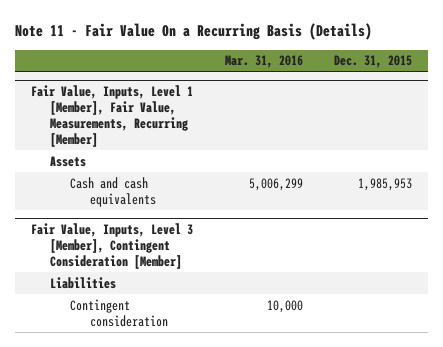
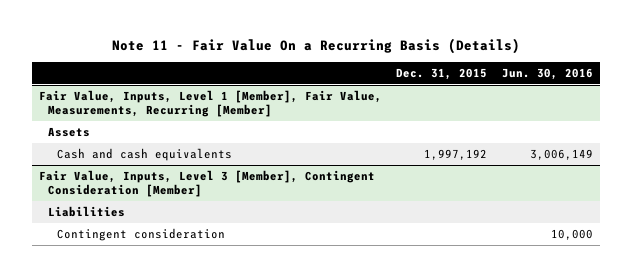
- | Mar. 31, 2016 | Dec. 31, 2015
+ | Dec. 31, 2015 | Jun. 30, 2016
@ Fair Value, Inputs, Level 1 [Member], Fair Value, Measurements, Recurring [Member]
- Cash and cash equivalents | 5,006,299 | 1,985,953
+ Cash and cash equivalents | 1,997,192 | 3,006,149

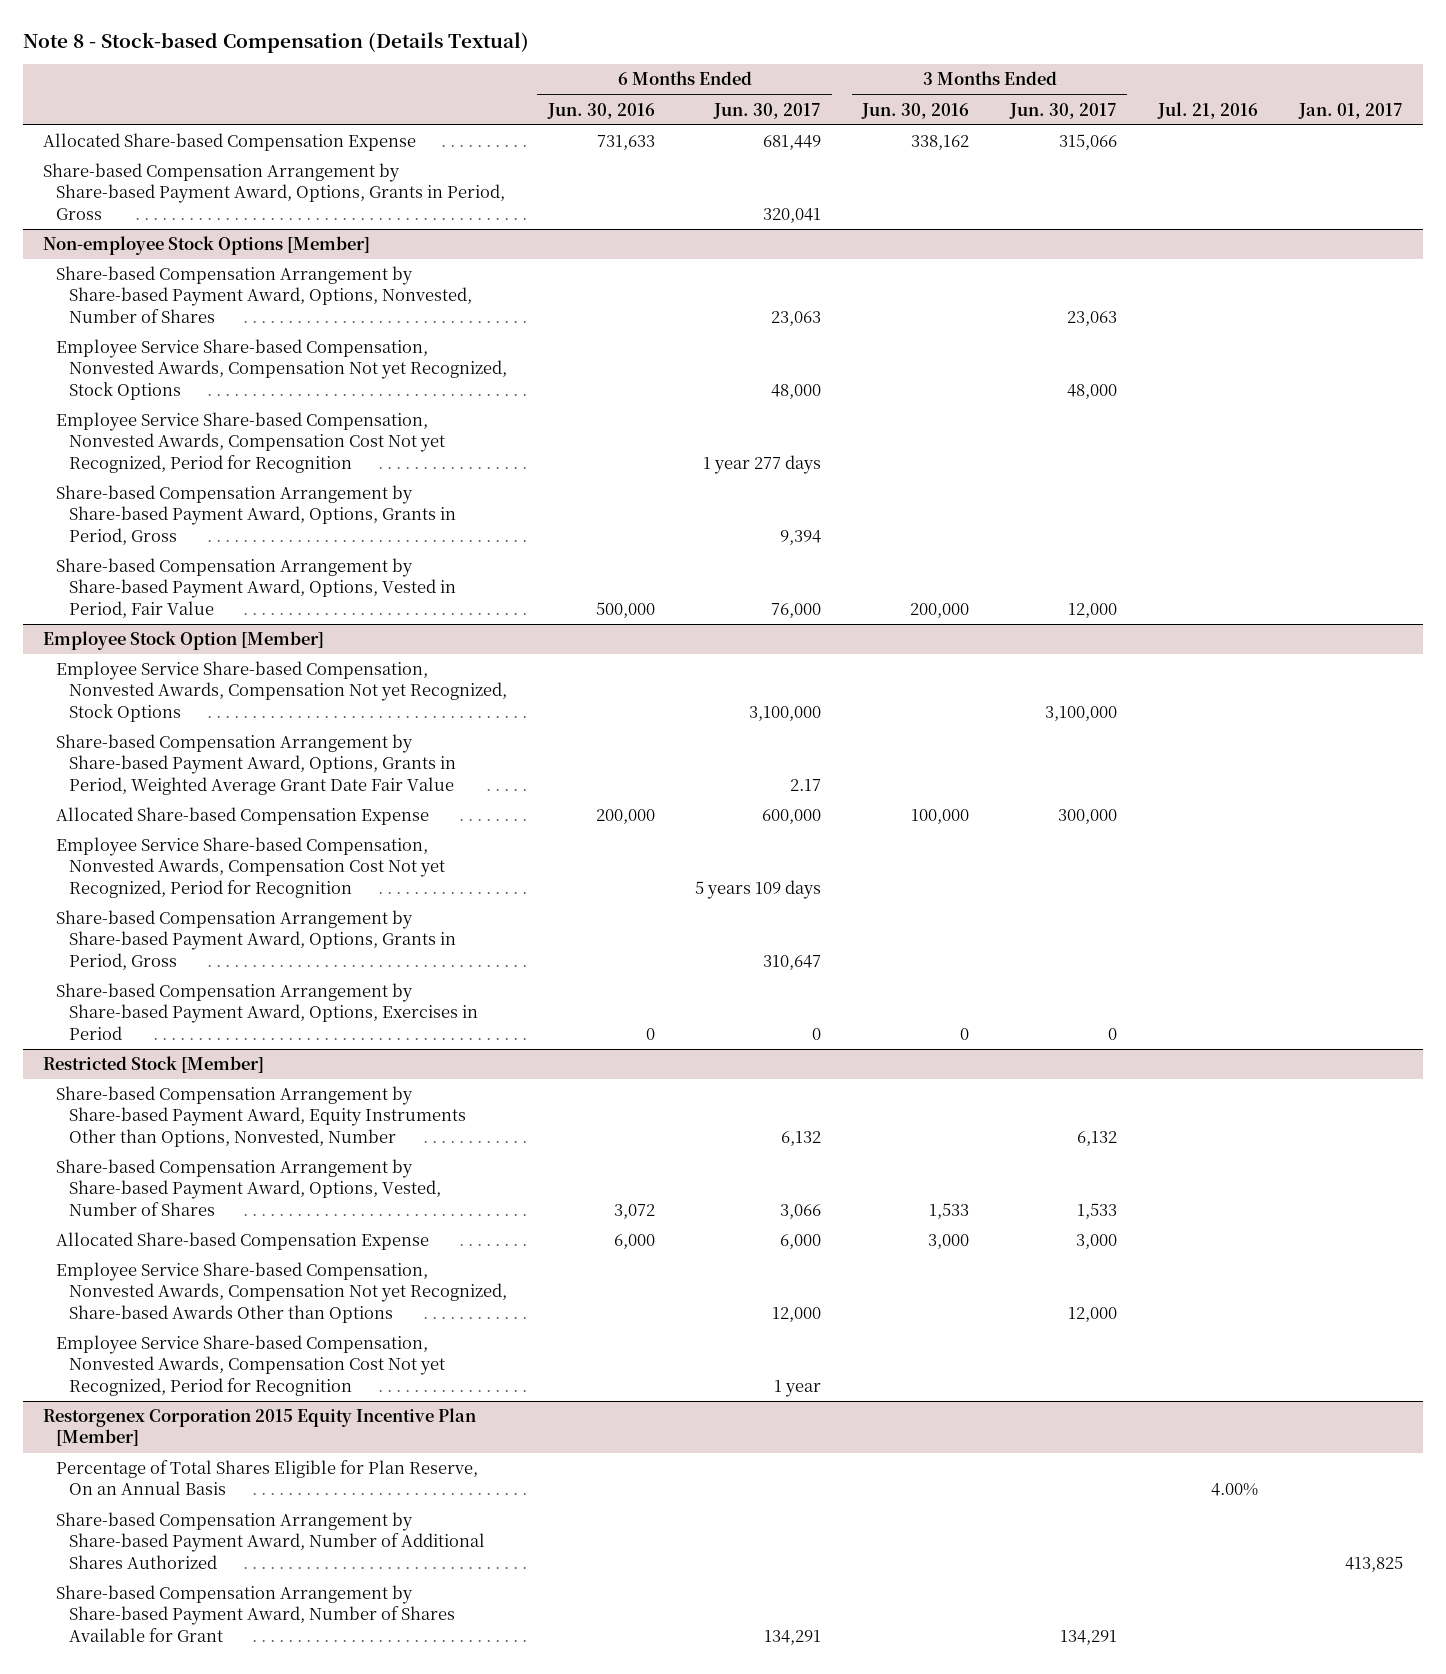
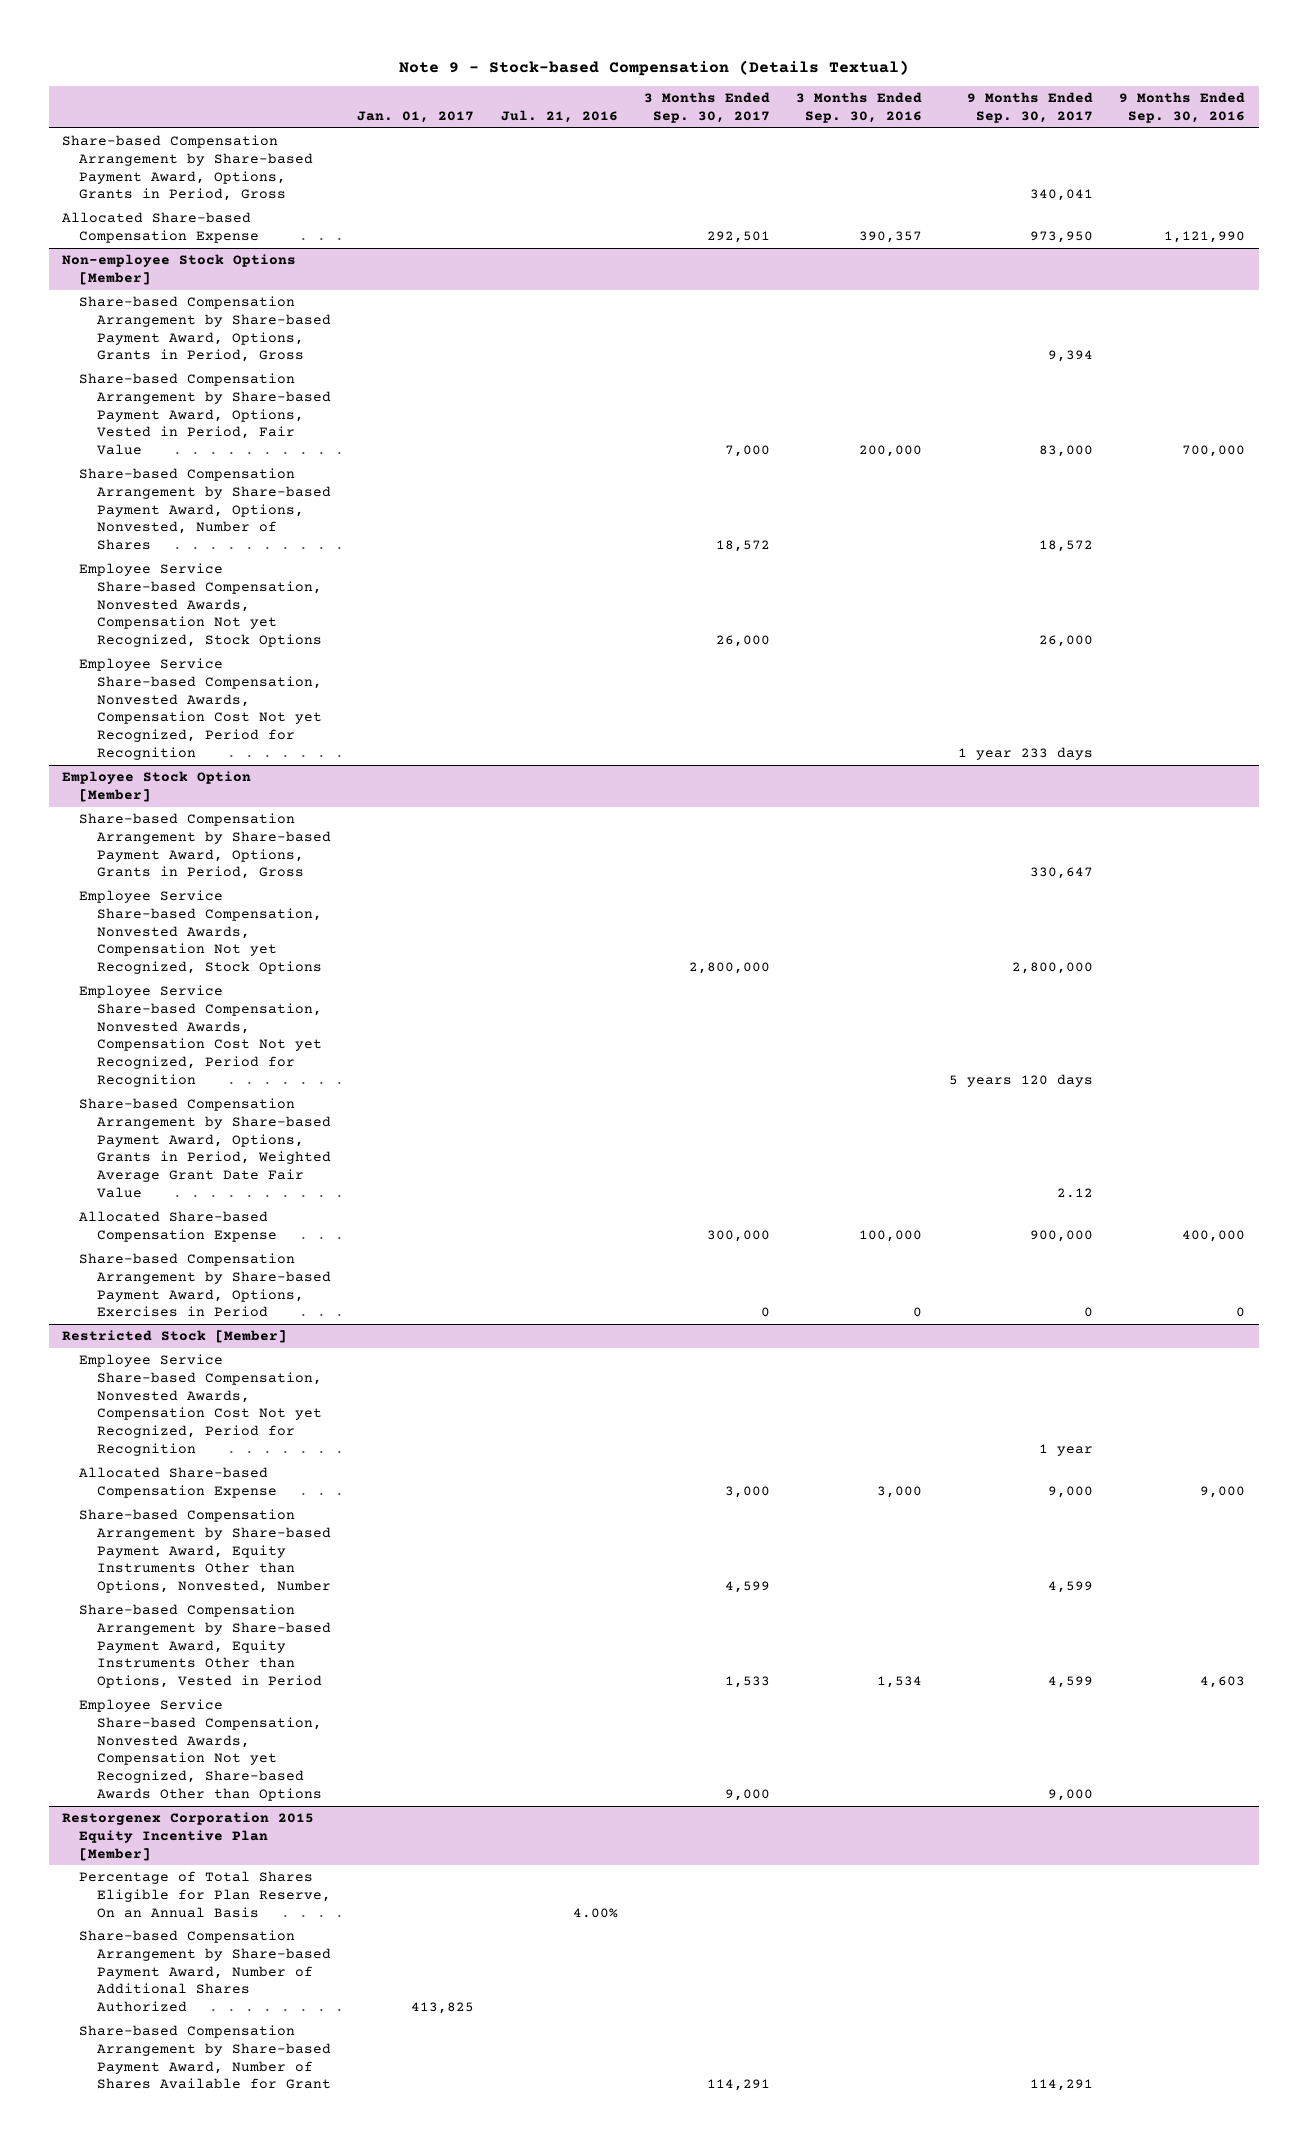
- Note 8 - Stock-based Compensation (Details Textual)
+ Note 9 - Stock-based Compensation (Details Textual)
- | 6 Months Ended Jun. 30, 2016 | 6 Months Ended Jun. 30, 2017 | 3 Months Ended Jun. 30, 2016 | 3 Months Ended Jun. 30, 2017 | Jul. 21, 2016 | Jan. 01, 2017
+ | Jan. 01, 2017 | Jul. 21, 2016 | 3 Months Ended Sep. 30, 2017 | 3 Months Ended Sep. 30, 2016 | 9 Months Ended Sep. 30, 2017 | 9 Months Ended Sep. 30, 2016
moved down: Allocated Share-based Compensation Expense | | | 292,501 | 390,357 | 973,950 | 1,121,990
@ Non-employee Stock Options [Member]
moved up: Share-based Compensation Arrangement by Share-based Payment Award, Options, Grants in Period, Gross | | | | | 9,394 |
moved up: Share-based Compensation Arrangement by Share-based Payment Award, Options, Vested in Period, Fair Value | | | 7,000 | 200,000 | 83,000 | 700,000
@ Employee Stock Option [Member]
moved up: Share-based Compensation Arrangement by Share-based Payment Award, Options, Grants in Period, Gross | | | | | 330,647 |
moved up: Employee Service Share-based Compensation, Nonvested Awards, Compensation Cost Not yet Recognized, Period for Recognition | | | | | 5 years 120 days |
@ Restricted Stock [Member]
- Share-based Compensation Arrangement by Share-based Payment Award, Options, Vested, Number of Shares | 3,072 | 3,066 | 1,533 | 1,533 | |
moved up: Employee Service Share-based Compensation, Nonvested Awards, Compensation Cost Not yet Recognized, Period for Recognition | | | | | 1 year |
moved down: Share-based Compensation Arrangement by Share-based Payment Award, Equity Instruments Other than Options, Nonvested, Number | | | 4,599 | | 4,599 |
+ Share-based Compensation Arrangement by Share-based Payment Award, Equity Instruments Other than Options, Vested in Period | | | 1,533 | 1,534 | 4,599 | 4,603

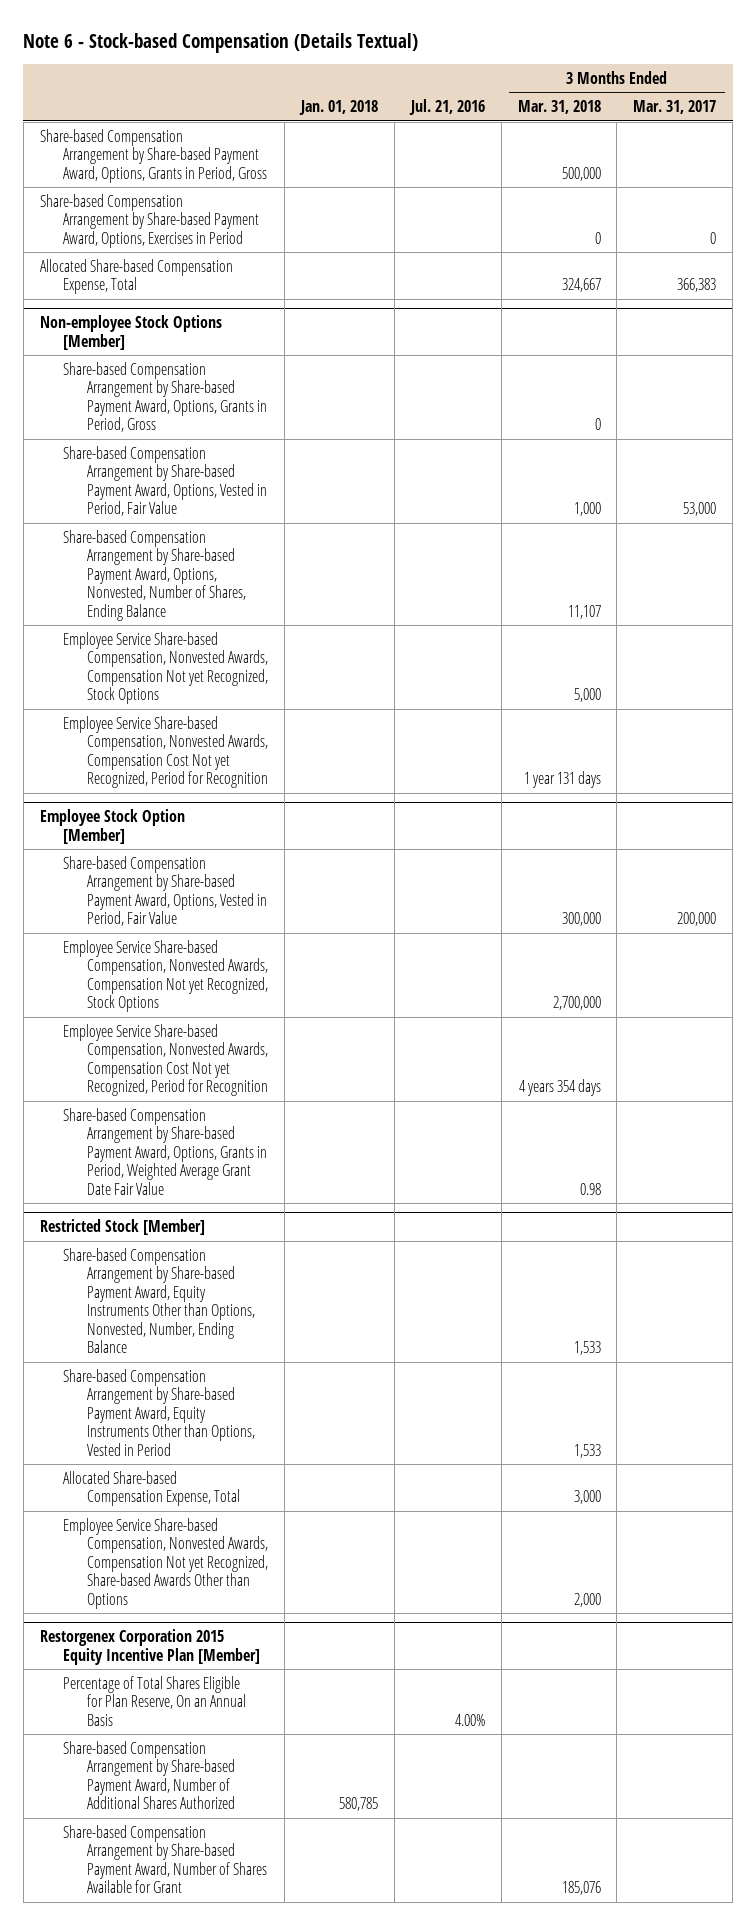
- Note 9 - Stock-based Compensation (Details Textual)
+ Note 6 - Stock-based Compensation (Details Textual)
- | Jan. 01, 2017 | Jul. 21, 2016 | 3 Months Ended Sep. 30, 2017 | 3 Months Ended Sep. 30, 2016 | 9 Months Ended Sep. 30, 2017 | 9 Months Ended Sep. 30, 2016
+ | Jan. 01, 2018 | Jul. 21, 2016 | 3 Months Ended Mar. 31, 2018 | 3 Months Ended Mar. 31, 2017
- Allocated Share-based Compensation Expense | | | 292,501 | 390,357 | 973,950 | 1,121,990
+ Share-based Compensation Arrangement by Share-based Payment Award, Options, Exercises in Period | | | 0 | 0
+ Allocated Share-based Compensation Expense, Total | | | 324,667 | 366,383
@ Non-employee Stock Options [Member]
- Share-based Compensation Arrangement by Share-based Payment Award, Options, Nonvested, Number of Shares | | | 18,572 | | 18,572 |
+ Share-based Compensation Arrangement by Share-based Payment Award, Options, Nonvested, Number of Shares, Ending Balance | | | 11,107 |
@ Employee Stock Option [Member]
- Share-based Compensation Arrangement by Share-based Payment Award, Options, Grants in Period, Gross | | | | | 330,647 |
+ Share-based Compensation Arrangement by Share-based Payment Award, Options, Vested in Period, Fair Value | | | 300,000 | 200,000
- Allocated Share-based Compensation Expense | | | 300,000 | 100,000 | 900,000 | 400,000
- Share-based Compensation Arrangement by Share-based Payment Award, Options, Exercises in Period | | | 0 | 0 | 0 | 0
@ Restricted Stock [Member]
- Employee Service Share-based Compensation, Nonvested Awards, Compensation Cost Not yet Recognized, Period for Recognition | | | | | 1 year |
- Allocated Share-based Compensation Expense | | | 3,000 | 3,000 | 9,000 | 9,000
- Share-based Compensation Arrangement by Share-based Payment Award, Equity Instruments Other than Options, Nonvested, Number | | | 4,599 | | 4,599 |
+ Share-based Compensation Arrangement by Share-based Payment Award, Equity Instruments Other than Options, Nonvested, Number, Ending Balance | | | 1,533 |
+ Allocated Share-based Compensation Expense, Total | | | 3,000 |

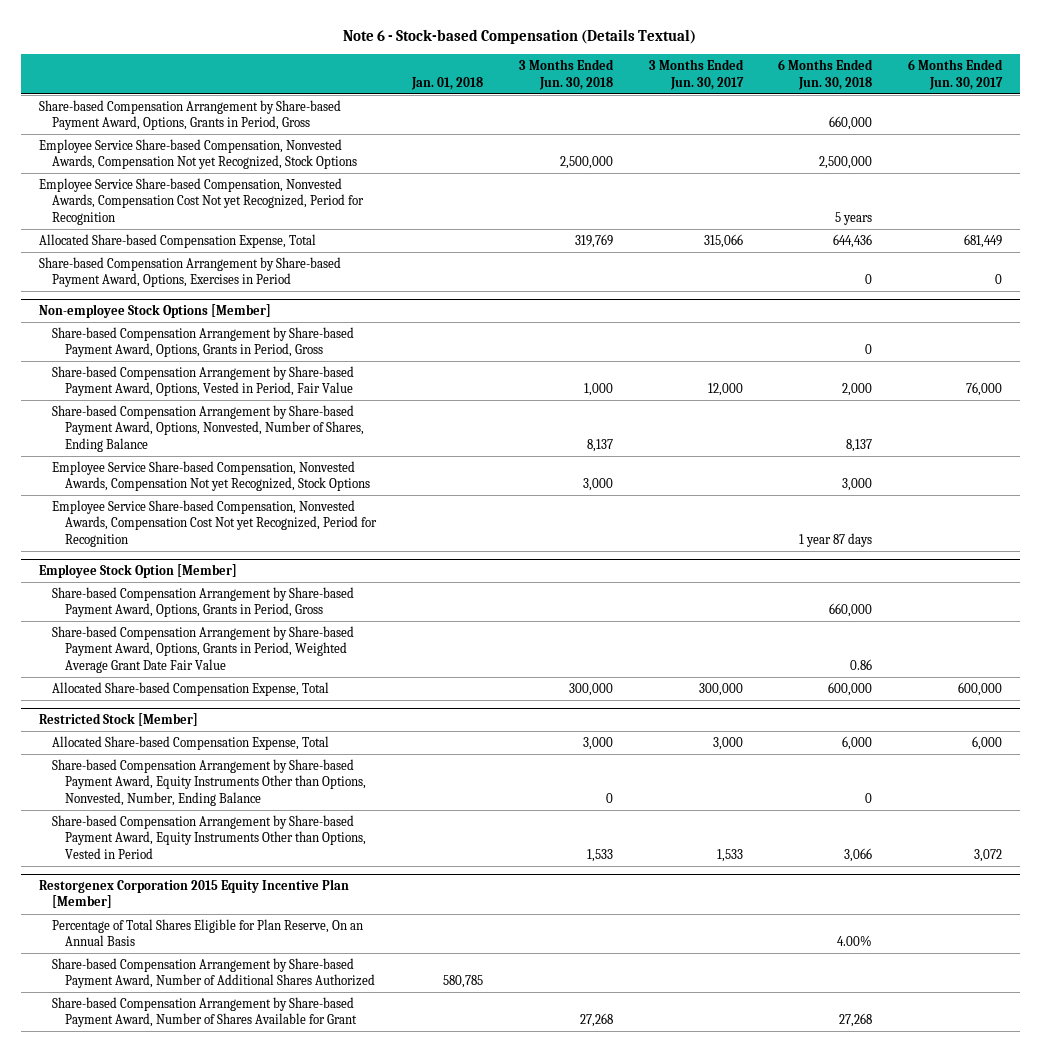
- | Jan. 01, 2018 | Jul. 21, 2016 | 3 Months Ended Mar. 31, 2018 | 3 Months Ended Mar. 31, 2017
+ | Jan. 01, 2018 | 3 Months Ended Jun. 30, 2018 | 3 Months Ended Jun. 30, 2017 | 6 Months Ended Jun. 30, 2018 | 6 Months Ended Jun. 30, 2017
+ Employee Service Share-based Compensation, Nonvested Awards, Compensation Not yet Recognized, Stock Options | | 2,500,000 | | 2,500,000 |
+ Employee Service Share-based Compensation, Nonvested Awards, Compensation Cost Not yet Recognized, Period for Recognition | | | | 5 years |
moved down: Share-based Compensation Arrangement by Share-based Payment Award, Options, Exercises in Period | | | | 0 | 0
@ Employee Stock Option [Member]
- Share-based Compensation Arrangement by Share-based Payment Award, Options, Vested in Period, Fair Value | | | 300,000 | 200,000
- Employee Service Share-based Compensation, Nonvested Awards, Compensation Not yet Recognized, Stock Options | | | 2,700,000 |
- Employee Service Share-based Compensation, Nonvested Awards, Compensation Cost Not yet Recognized, Period for Recognition | | | 4 years 354 days |
+ Share-based Compensation Arrangement by Share-based Payment Award, Options, Grants in Period, Gross | | | | 660,000 |
+ Allocated Share-based Compensation Expense, Total | | 300,000 | 300,000 | 600,000 | 600,000
@ Restricted Stock [Member]
moved up: Allocated Share-based Compensation Expense, Total | | 3,000 | 3,000 | 6,000 | 6,000
- Employee Service Share-based Compensation, Nonvested Awards, Compensation Not yet Recognized, Share-based Awards Other than Options | | | 2,000 |

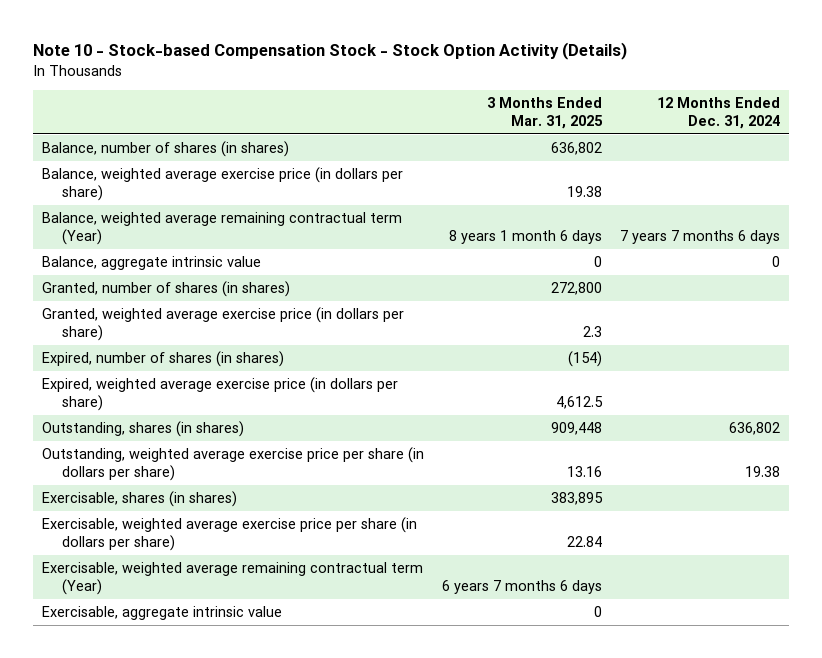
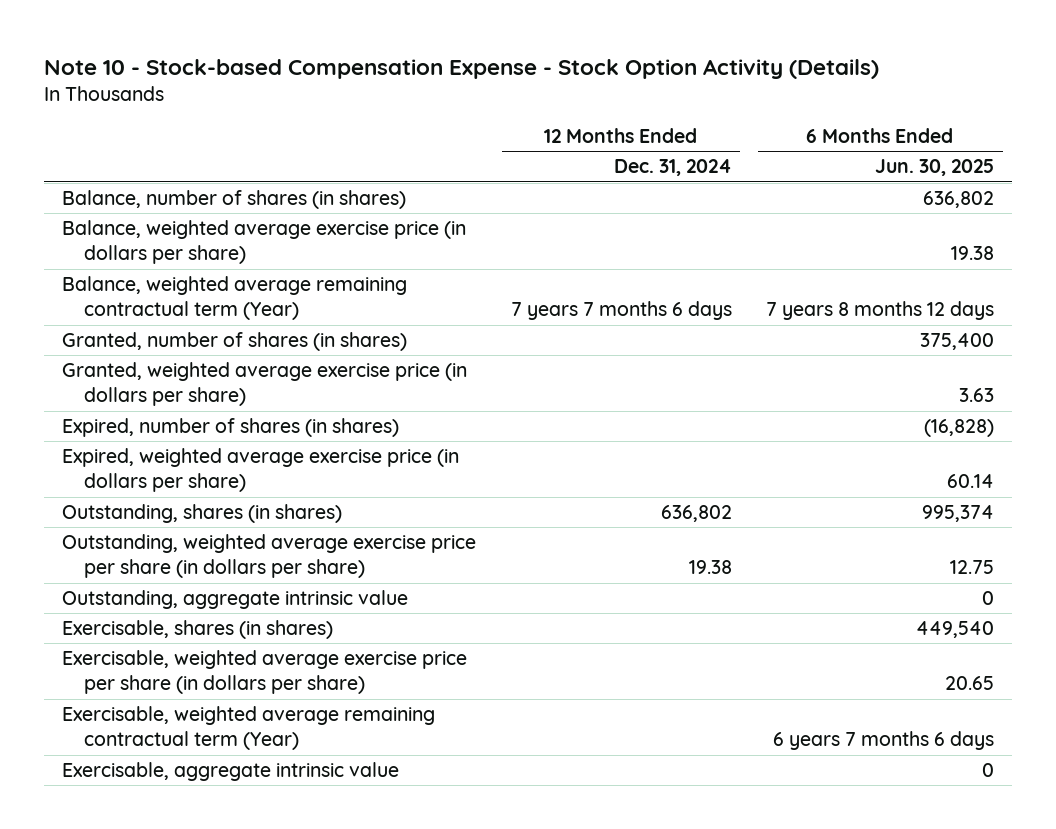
- Note 10 - Stock-based Compensation Stock - Stock Option Activity (Details)
+ Note 10 - Stock-based Compensation Expense - Stock Option Activity (Details)
- | 3 Months Ended Mar. 31, 2025 | 12 Months Ended Dec. 31, 2024
+ | 12 Months Ended Dec. 31, 2024 | 6 Months Ended Jun. 30, 2025
- Balance, aggregate intrinsic value | 0 | 0
+ Outstanding, aggregate intrinsic value | | 0

